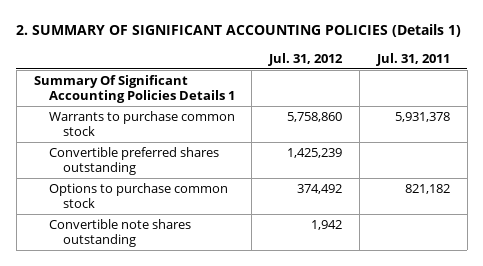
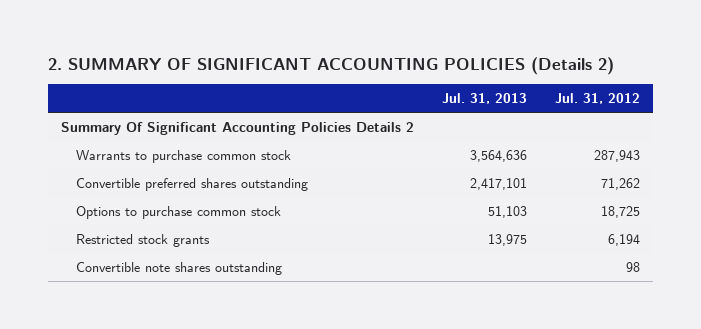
- 2. SUMMARY OF SIGNIFICANT ACCOUNTING POLICIES (Details 1)
+ 2. SUMMARY OF SIGNIFICANT ACCOUNTING POLICIES (Details 2)
- | Jul. 31, 2012 | Jul. 31, 2011
+ | Jul. 31, 2013 | Jul. 31, 2012
- Summary Of Significant Accounting Policies Details 1
- Warrants to purchase common stock | 5,758,860 | 5,931,378
- Convertible preferred shares outstanding | 1,425,239 |
- Options to purchase common stock | 374,492 | 821,182
- Convertible note shares outstanding | 1,942 |
+ Summary Of Significant Accounting Policies Details 2
+ Warrants to purchase common stock | 3,564,636 | 287,943
+ Convertible preferred shares outstanding | 2,417,101 | 71,262
+ Options to purchase common stock | 51,103 | 18,725
+ Restricted stock grants | 13,975 | 6,194
+ Convertible note shares outstanding | | 98

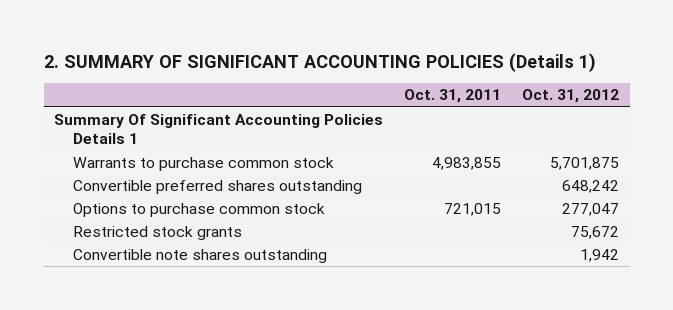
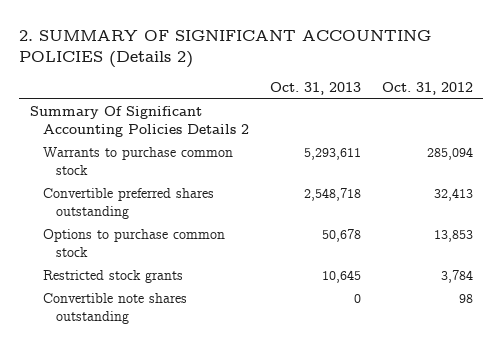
- 2. SUMMARY OF SIGNIFICANT ACCOUNTING POLICIES (Details 1)
+ 2. SUMMARY OF SIGNIFICANT ACCOUNTING POLICIES (Details 2)
- | Oct. 31, 2011 | Oct. 31, 2012
+ | Oct. 31, 2013 | Oct. 31, 2012
- Summary Of Significant Accounting Policies Details 1
- Warrants to purchase common stock | 4,983,855 | 5,701,875
- Convertible preferred shares outstanding | | 648,242
- Options to purchase common stock | 721,015 | 277,047
- Restricted stock grants | | 75,672
- Convertible note shares outstanding | | 1,942
+ Summary Of Significant Accounting Policies Details 2
+ Warrants to purchase common stock | 5,293,611 | 285,094
+ Convertible preferred shares outstanding | 2,548,718 | 32,413
+ Options to purchase common stock | 50,678 | 13,853
+ Restricted stock grants | 10,645 | 3,784
+ Convertible note shares outstanding | 0 | 98

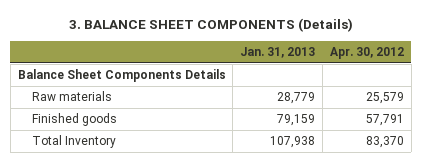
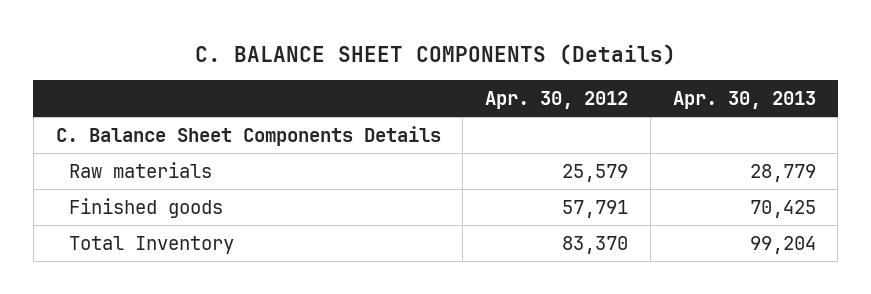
- 3. BALANCE SHEET COMPONENTS (Details)
+ C. BALANCE SHEET COMPONENTS (Details)
- | Jan. 31, 2013 | Apr. 30, 2012
+ | Apr. 30, 2012 | Apr. 30, 2013
- Balance Sheet Components Details
+ C. Balance Sheet Components Details

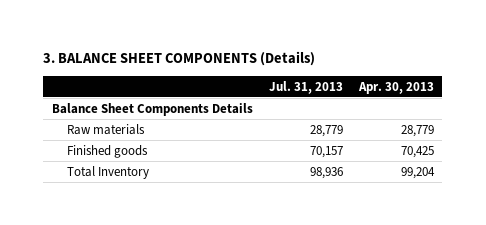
- C. BALANCE SHEET COMPONENTS (Details)
+ 3. BALANCE SHEET COMPONENTS (Details)
- | Apr. 30, 2012 | Apr. 30, 2013
+ | Jul. 31, 2013 | Apr. 30, 2013
- C. Balance Sheet Components Details
+ Balance Sheet Components Details

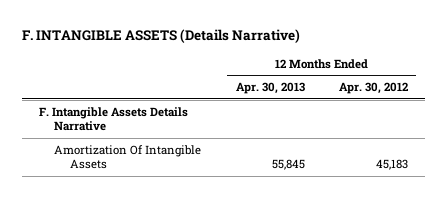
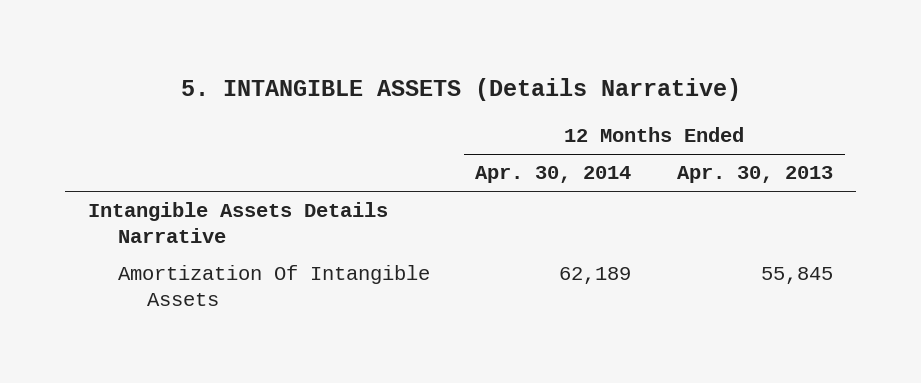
- F. INTANGIBLE ASSETS (Details Narrative)
+ 5. INTANGIBLE ASSETS (Details Narrative)
- | 12 Months Ended Apr. 30, 2013 | 12 Months Ended Apr. 30, 2012
+ | 12 Months Ended Apr. 30, 2014 | 12 Months Ended Apr. 30, 2013
- F. Intangible Assets Details Narrative
+ Intangible Assets Details Narrative

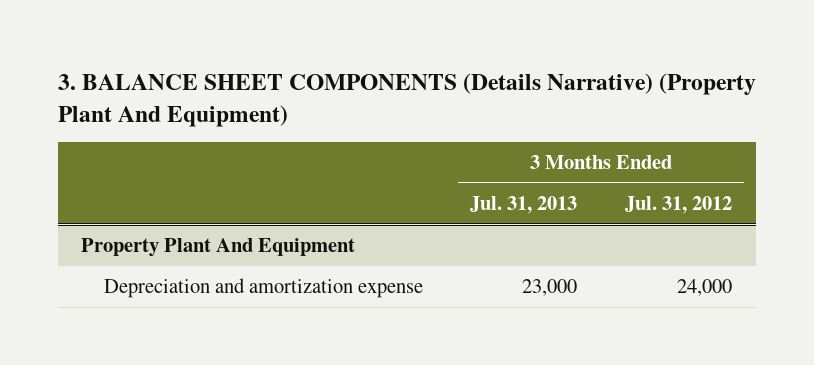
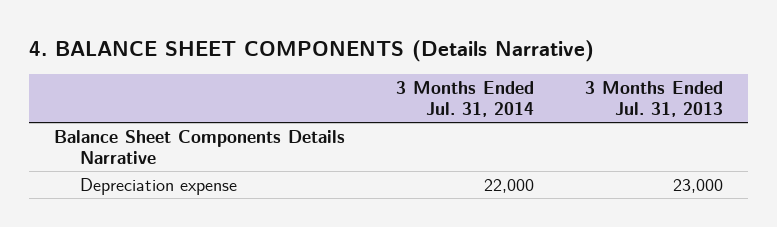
- 3. BALANCE SHEET COMPONENTS (Details Narrative) (Property Plant And Equipment)
+ 4. BALANCE SHEET COMPONENTS (Details Narrative)
- | 3 Months Ended Jul. 31, 2013 | 3 Months Ended Jul. 31, 2012
+ | 3 Months Ended Jul. 31, 2014 | 3 Months Ended Jul. 31, 2013
- Property Plant And Equipment
- Depreciation and amortization expense | 23,000 | 24,000
+ Balance Sheet Components Details Narrative
+ Depreciation expense | 22,000 | 23,000

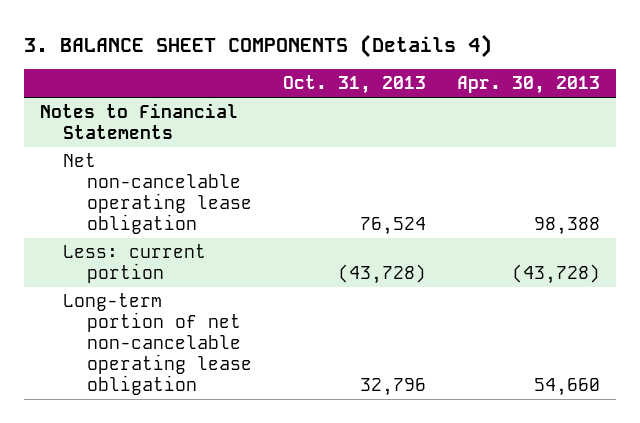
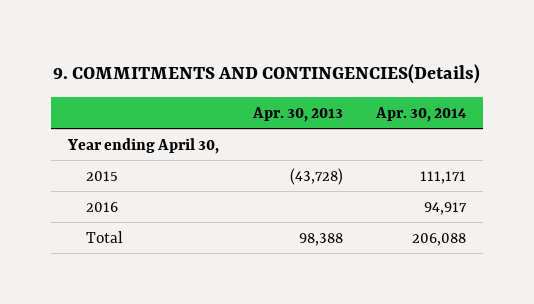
- 3. BALANCE SHEET COMPONENTS (Details 4)
+ 9. COMMITMENTS AND CONTINGENCIES(Details)
- | Oct. 31, 2013 | Apr. 30, 2013
+ | Apr. 30, 2013 | Apr. 30, 2014
- Notes to Financial Statements
- Net non-cancelable operating lease obligation | 76,524 | 98,388
- Less: current portion | (43,728) | (43,728)
- Long-term portion of net non-cancelable operating lease obligation | 32,796 | 54,660
+ Year ending April 30,
+ 2015 | (43,728) | 111,171
+ 2016 | | 94,917
+ Total | 98,388 | 206,088

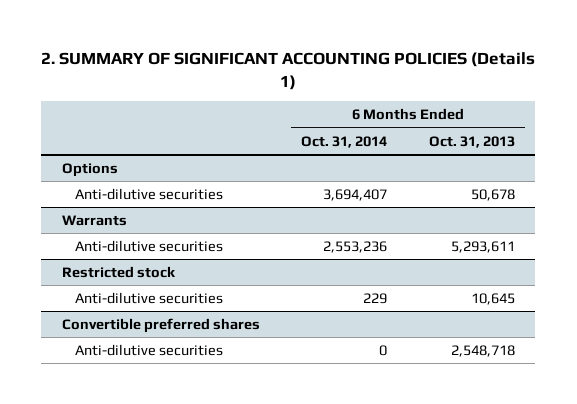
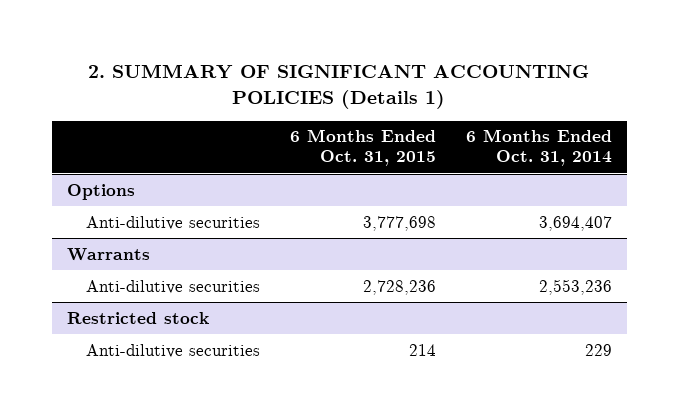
- | 6 Months Ended Oct. 31, 2014 | 6 Months Ended Oct. 31, 2013
+ | 6 Months Ended Oct. 31, 2015 | 6 Months Ended Oct. 31, 2014
- Convertible preferred shares
- Anti-dilutive securities | 0 | 2,548,718

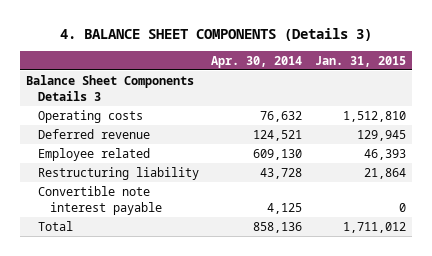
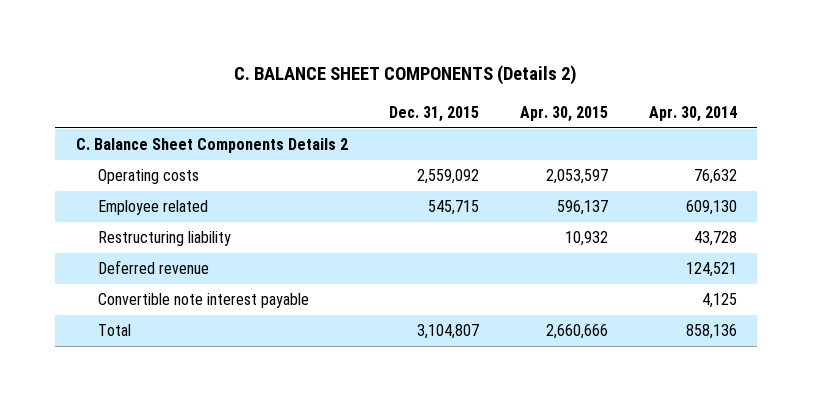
- 4. BALANCE SHEET COMPONENTS (Details 3)
+ C. BALANCE SHEET COMPONENTS (Details 2)
- | Apr. 30, 2014 | Jan. 31, 2015
+ | Dec. 31, 2015 | Apr. 30, 2015 | Apr. 30, 2014
- Balance Sheet Components Details 3
+ C. Balance Sheet Components Details 2
moved down: Deferred revenue | | | 124,521

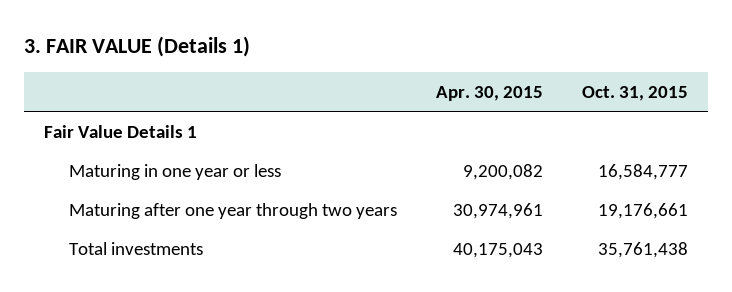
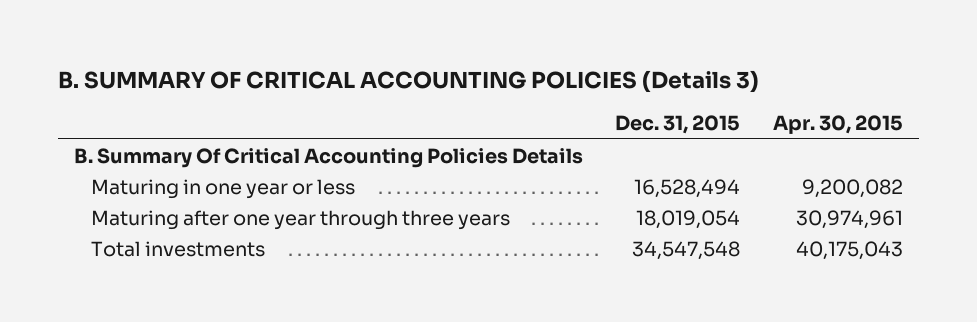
- 3. FAIR VALUE (Details 1)
+ B. SUMMARY OF CRITICAL ACCOUNTING POLICIES (Details 3)
- | Apr. 30, 2015 | Oct. 31, 2015
+ | Dec. 31, 2015 | Apr. 30, 2015
- Fair Value Details 1
+ B. Summary Of Critical Accounting Policies Details
- Maturing after one year through two years | 30,974,961 | 19,176,661
+ Maturing after one year through three years | 18,019,054 | 30,974,961

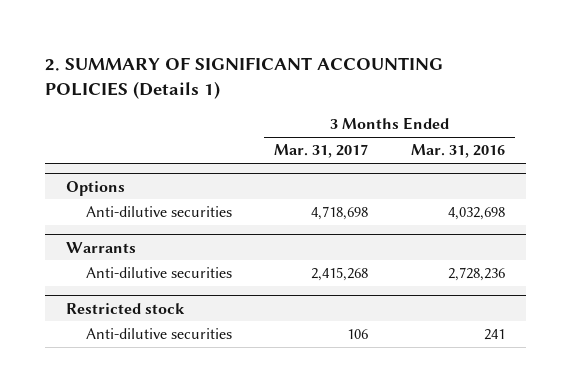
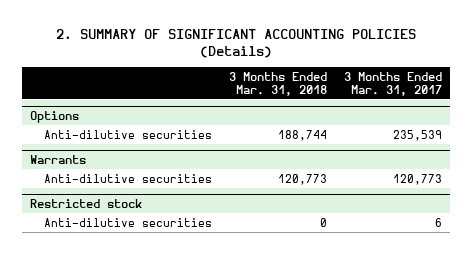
- 2. SUMMARY OF SIGNIFICANT ACCOUNTING POLICIES (Details 1)
+ 2. SUMMARY OF SIGNIFICANT ACCOUNTING POLICIES (Details)
- | 3 Months Ended Mar. 31, 2017 | 3 Months Ended Mar. 31, 2016
+ | 3 Months Ended Mar. 31, 2018 | 3 Months Ended Mar. 31, 2017
@ Options
- Anti-dilutive securities | 4,718,698 | 4,032,698
+ Anti-dilutive securities | 188,744 | 235,539
@ Warrants
- Anti-dilutive securities | 2,415,268 | 2,728,236
+ Anti-dilutive securities | 120,773 | 120,773
@ Restricted stock
- Anti-dilutive securities | 106 | 241
+ Anti-dilutive securities | 0 | 6

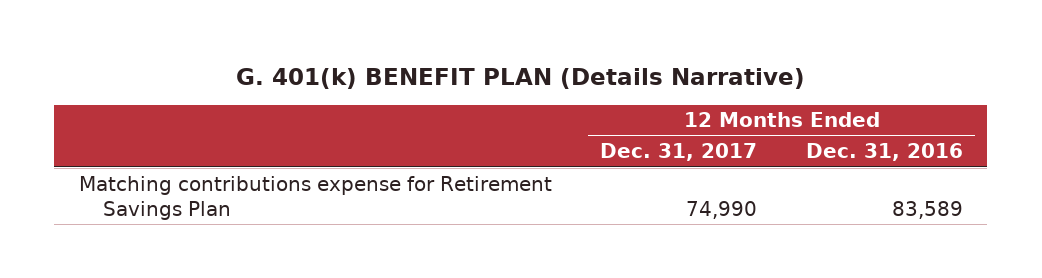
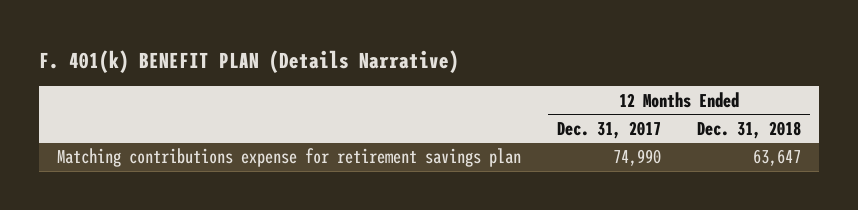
- G. 401(k) BENEFIT PLAN (Details Narrative)
+ F. 401(k) BENEFIT PLAN (Details Narrative)
- | 12 Months Ended Dec. 31, 2017 | 12 Months Ended Dec. 31, 2016
+ | 12 Months Ended Dec. 31, 2017 | 12 Months Ended Dec. 31, 2018
- Matching contributions expense for Retirement Savings Plan | 74,990 | 83,589
+ Matching contributions expense for retirement savings plan | 74,990 | 63,647

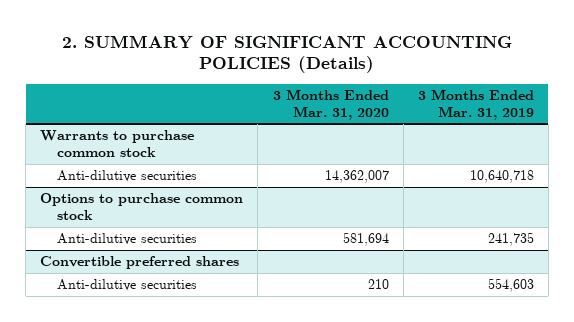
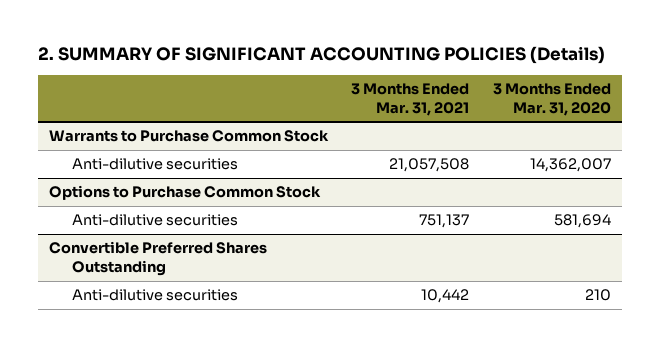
- | 3 Months Ended Mar. 31, 2020 | 3 Months Ended Mar. 31, 2019
+ | 3 Months Ended Mar. 31, 2021 | 3 Months Ended Mar. 31, 2020
- Warrants to purchase common stock
+ Warrants to Purchase Common Stock
- Options to purchase common stock
+ Options to Purchase Common Stock
- Convertible preferred shares
+ Convertible Preferred Shares Outstanding

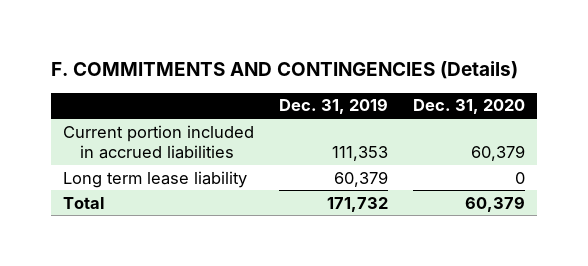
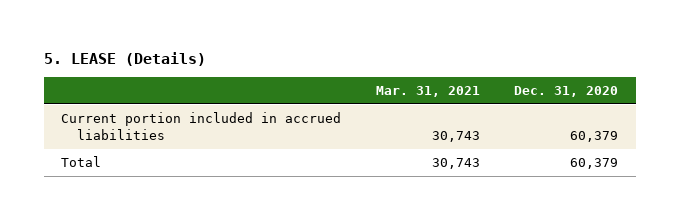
- F. COMMITMENTS AND CONTINGENCIES (Details)
+ 5. LEASE (Details)
- | Dec. 31, 2019 | Dec. 31, 2020
+ | Mar. 31, 2021 | Dec. 31, 2020
- Long term lease liability | 60,379 | 0

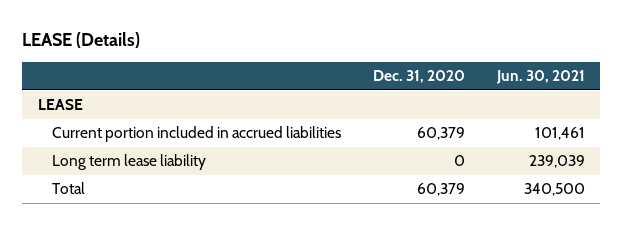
- 5. LEASE (Details)
+ LEASE (Details)
- | Mar. 31, 2021 | Dec. 31, 2020
+ | Dec. 31, 2020 | Jun. 30, 2021
+ LEASE
+ Long term lease liability | 0 | 239,039

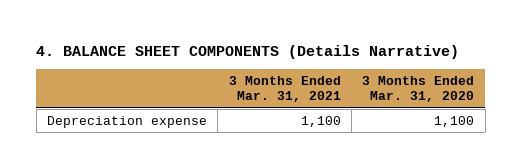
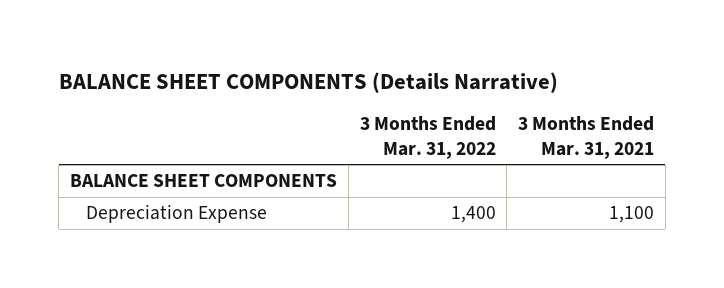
- 4. BALANCE SHEET COMPONENTS (Details Narrative)
+ BALANCE SHEET COMPONENTS (Details Narrative)
- | 3 Months Ended Mar. 31, 2021 | 3 Months Ended Mar. 31, 2020
+ | 3 Months Ended Mar. 31, 2022 | 3 Months Ended Mar. 31, 2021
- Depreciation expense | 1,100 | 1,100
+ BALANCE SHEET COMPONENTS
+ Depreciation Expense | 1,400 | 1,100

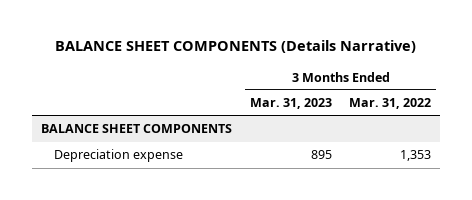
- | 3 Months Ended Mar. 31, 2022 | 3 Months Ended Mar. 31, 2021
+ | 3 Months Ended Mar. 31, 2023 | 3 Months Ended Mar. 31, 2022
- Depreciation Expense | 1,400 | 1,100
+ Depreciation expense | 895 | 1,353

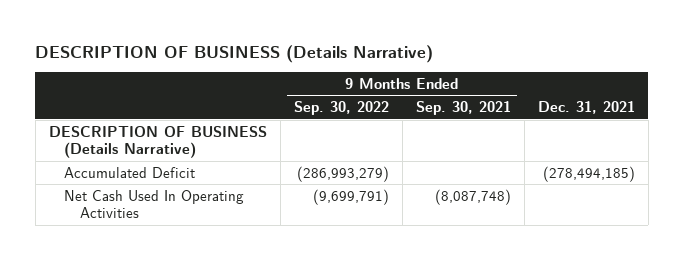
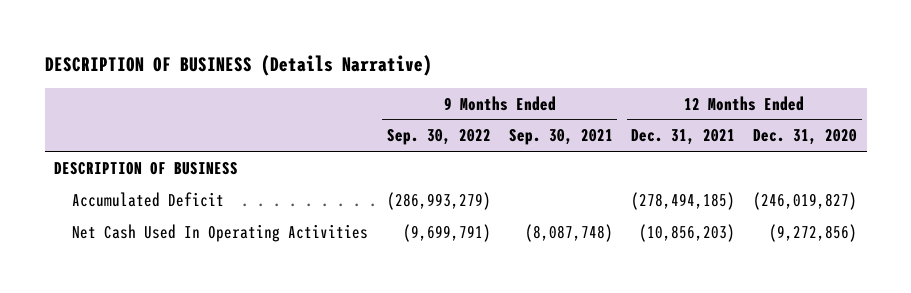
- | 9 Months Ended Sep. 30, 2022 | 9 Months Ended Sep. 30, 2021 | Dec. 31, 2021
+ | 9 Months Ended Sep. 30, 2022 | 9 Months Ended Sep. 30, 2021 | 12 Months Ended Dec. 31, 2021 | 12 Months Ended Dec. 31, 2020
- DESCRIPTION OF BUSINESS (Details Narrative)
+ DESCRIPTION OF BUSINESS

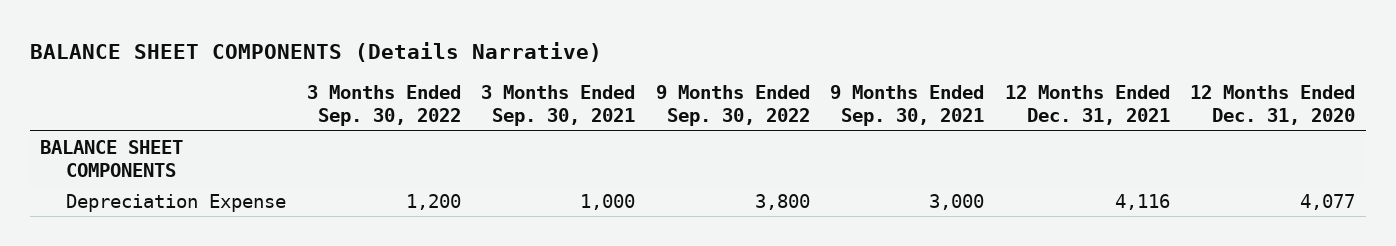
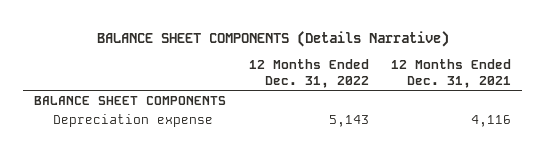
- | 3 Months Ended Sep. 30, 2022 | 3 Months Ended Sep. 30, 2021 | 9 Months Ended Sep. 30, 2022 | 9 Months Ended Sep. 30, 2021 | 12 Months Ended Dec. 31, 2021 | 12 Months Ended Dec. 31, 2020
+ | 12 Months Ended Dec. 31, 2022 | 12 Months Ended Dec. 31, 2021
- Depreciation Expense | 1,200 | 1,000 | 3,800 | 3,000 | 4,116 | 4,077
+ Depreciation expense | 5,143 | 4,116

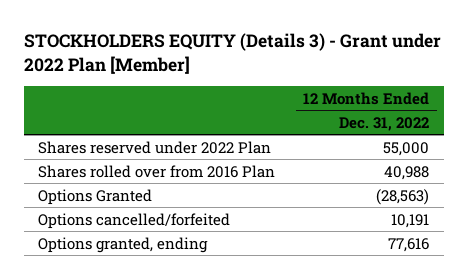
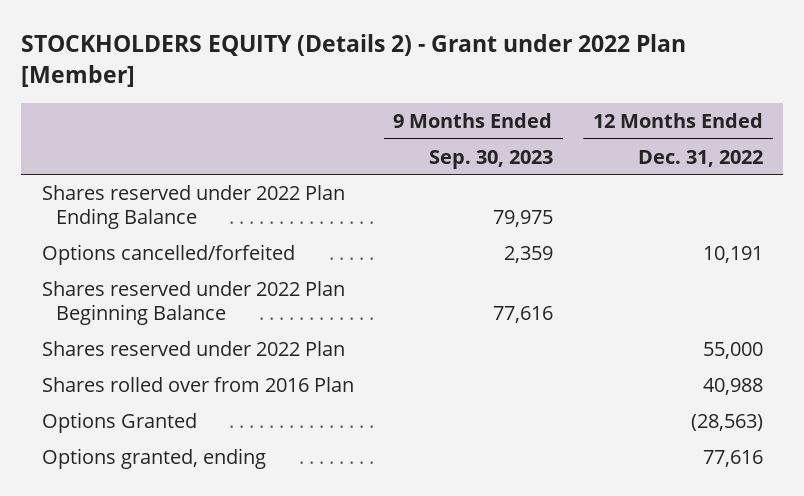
- STOCKHOLDERS EQUITY (Details 3) - Grant under 2022 Plan [Member]
+ STOCKHOLDERS EQUITY (Details 2) - Grant under 2022 Plan [Member]
- | 12 Months Ended Dec. 31, 2022
+ | 9 Months Ended Sep. 30, 2023 | 12 Months Ended Dec. 31, 2022
+ Shares reserved under 2022 Plan Ending Balance | 79,975 |
moved up: Options cancelled/forfeited | 2,359 | 10,191
+ Shares reserved under 2022 Plan Beginning Balance | 77,616 |

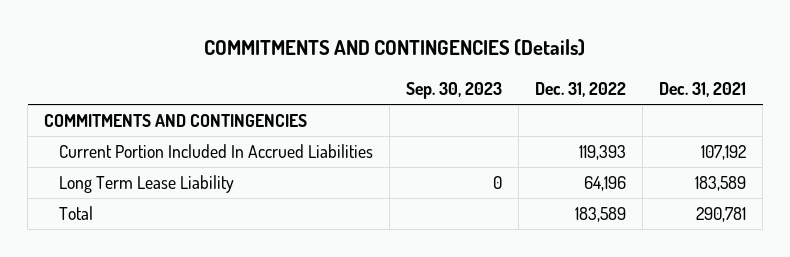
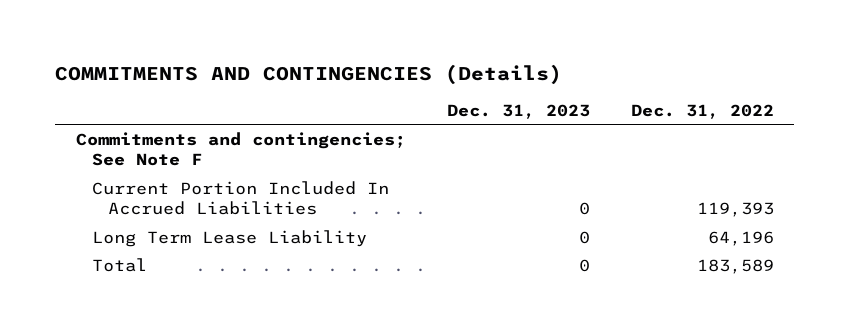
- | Sep. 30, 2023 | Dec. 31, 2022 | Dec. 31, 2021
+ | Dec. 31, 2023 | Dec. 31, 2022
- COMMITMENTS AND CONTINGENCIES
+ Commitments and contingencies; See Note F

